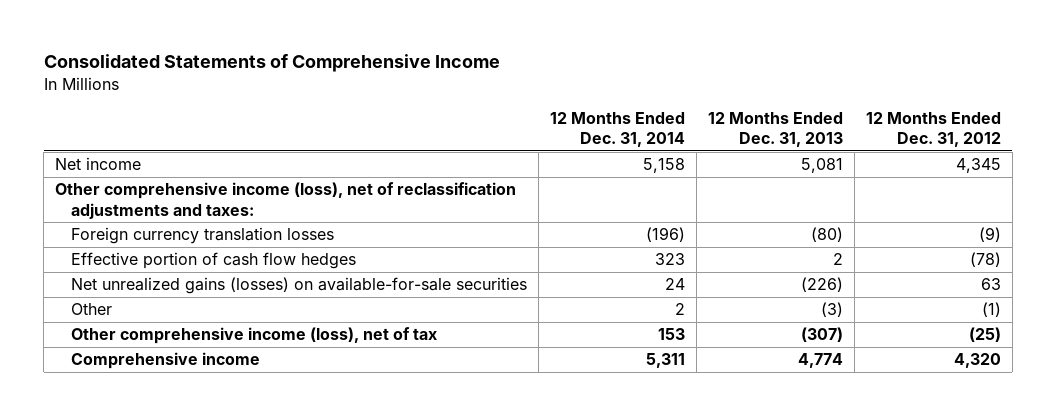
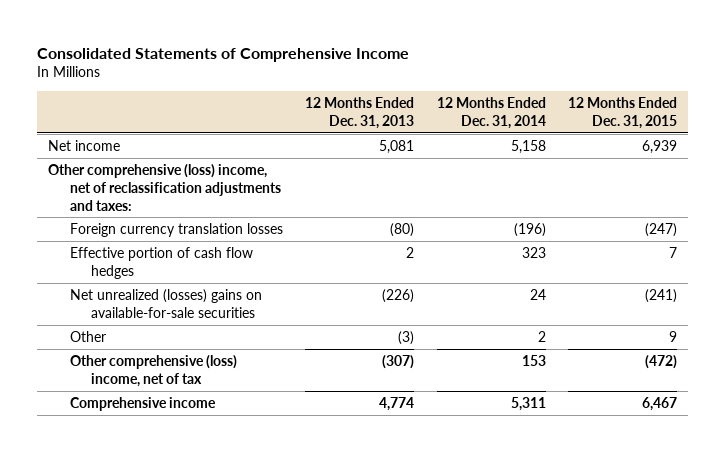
- | 12 Months Ended Dec. 31, 2014 | 12 Months Ended Dec. 31, 2013 | 12 Months Ended Dec. 31, 2012
+ | 12 Months Ended Dec. 31, 2013 | 12 Months Ended Dec. 31, 2014 | 12 Months Ended Dec. 31, 2015
- Other comprehensive income (loss), net of reclassification adjustments and taxes:
+ Other comprehensive (loss) income, net of reclassification adjustments and taxes:
- Net unrealized gains (losses) on available-for-sale securities | 24 | (226) | 63
+ Net unrealized (losses) gains on available-for-sale securities | (226) | 24 | (241)
- Other comprehensive income (loss), net of tax | 153 | (307) | (25)
+ Other comprehensive (loss) income, net of tax | (307) | 153 | (472)

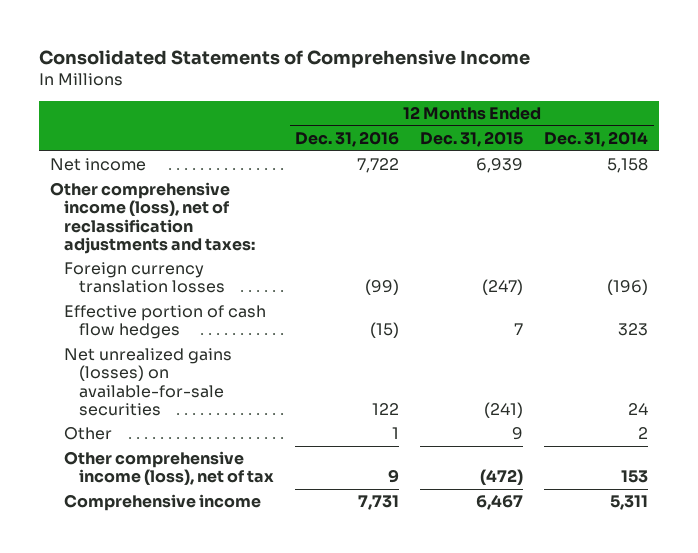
- | 12 Months Ended Dec. 31, 2013 | 12 Months Ended Dec. 31, 2014 | 12 Months Ended Dec. 31, 2015
+ | 12 Months Ended Dec. 31, 2016 | 12 Months Ended Dec. 31, 2015 | 12 Months Ended Dec. 31, 2014
- Other comprehensive (loss) income, net of reclassification adjustments and taxes:
+ Other comprehensive income (loss), net of reclassification adjustments and taxes:
- Net unrealized (losses) gains on available-for-sale securities | (226) | 24 | (241)
+ Net unrealized gains (losses) on available-for-sale securities | 122 | (241) | 24
- Other comprehensive (loss) income, net of tax | (307) | 153 | (472)
+ Other comprehensive income (loss), net of tax | 9 | (472) | 153

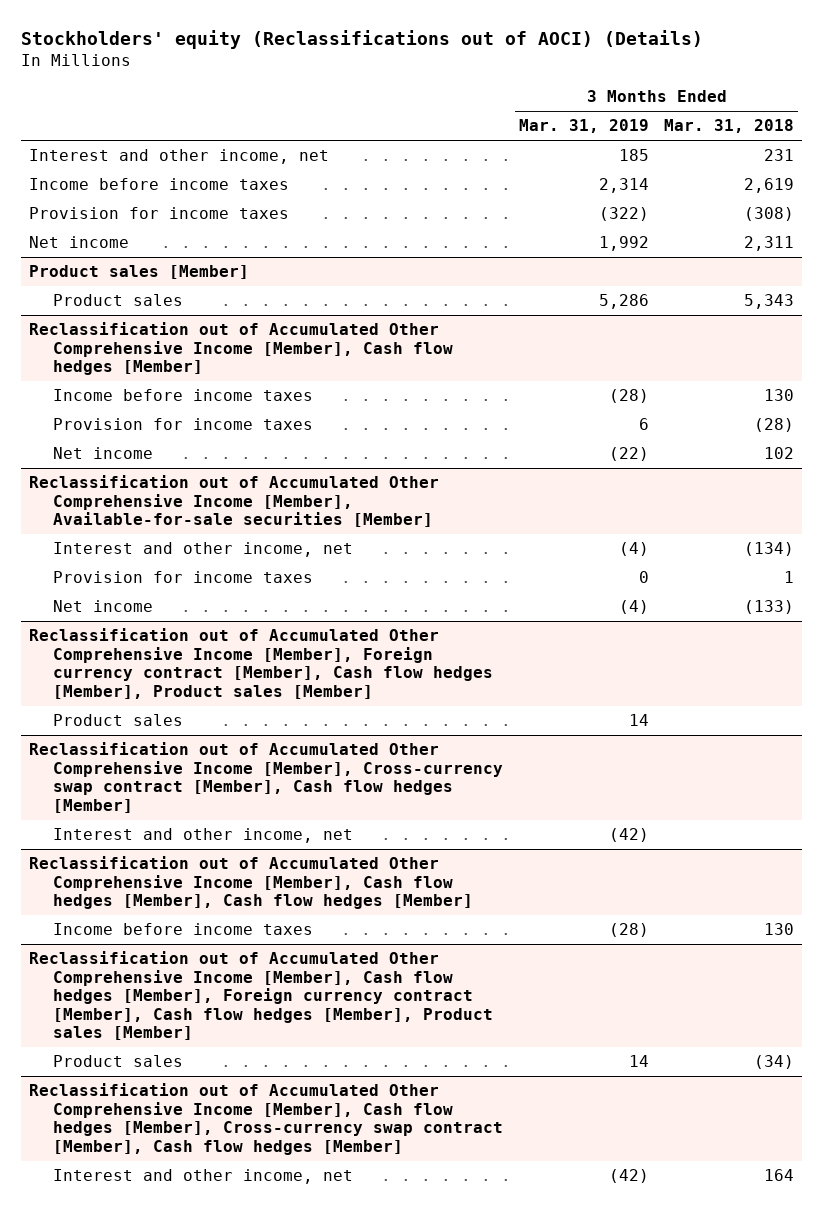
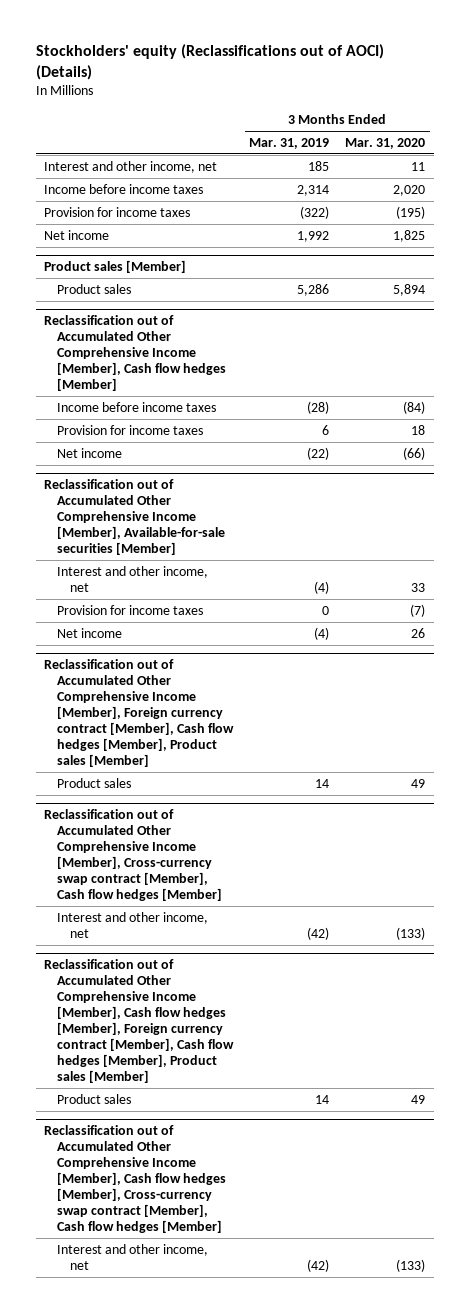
- | 3 Months Ended Mar. 31, 2019 | 3 Months Ended Mar. 31, 2018
+ | 3 Months Ended Mar. 31, 2019 | 3 Months Ended Mar. 31, 2020
- Reclassification out of Accumulated Other Comprehensive Income [Member], Cash flow hedges [Member], Cash flow hedges [Member]
- Income before income taxes | (28) | 130

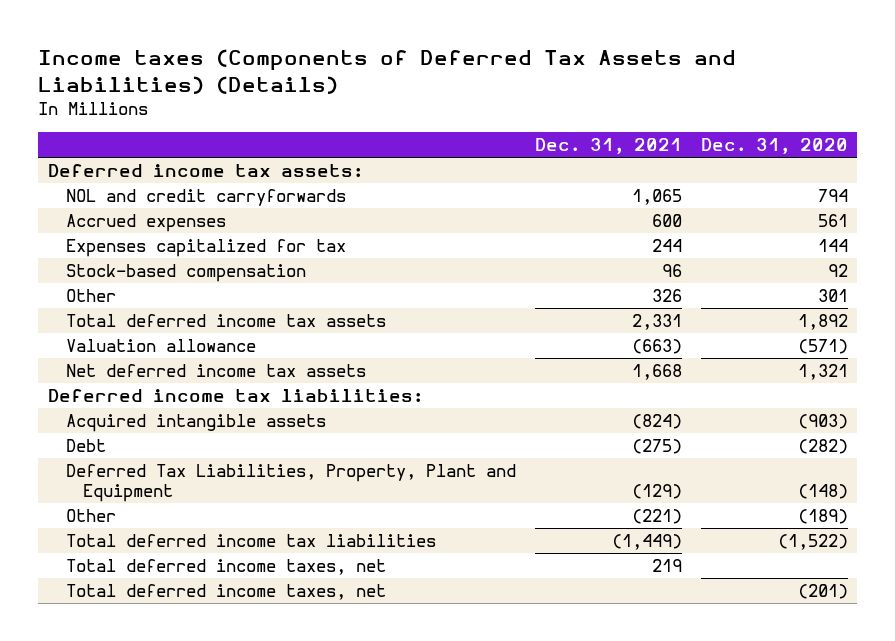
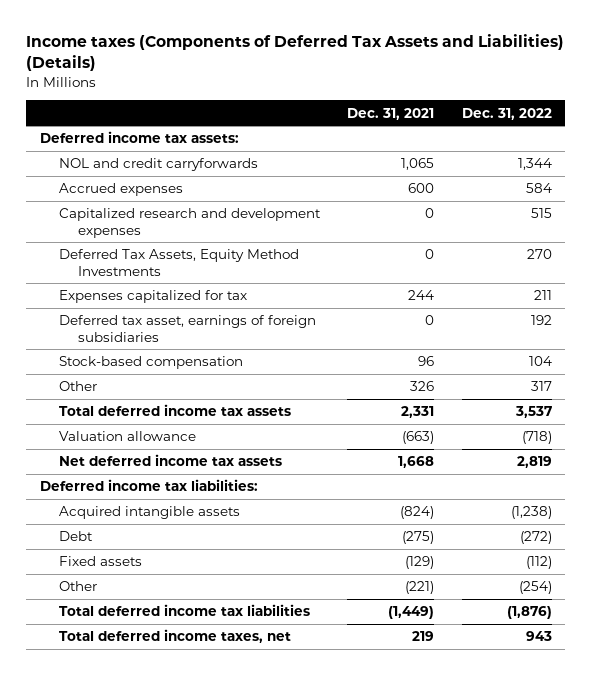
- | Dec. 31, 2021 | Dec. 31, 2020
+ | Dec. 31, 2021 | Dec. 31, 2022
+ Capitalized research and development expenses | 0 | 515
+ Deferred Tax Assets, Equity Method Investments | 0 | 270
+ Deferred tax asset, earnings of foreign subsidiaries | 0 | 192
- Deferred Tax Liabilities, Property, Plant and Equipment | (129) | (148)
+ Fixed assets | (129) | (112)
- Total deferred income taxes, net | | (201)

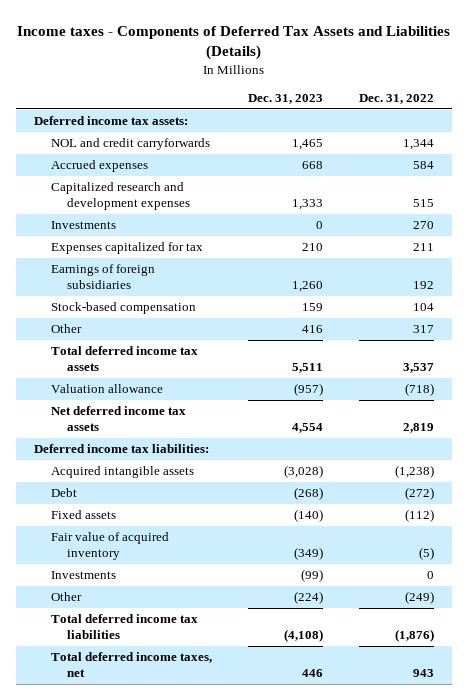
- Income taxes (Components of Deferred Tax Assets and Liabilities) (Details)
+ Income taxes - Components of Deferred Tax Assets and Liabilities (Details)
- | Dec. 31, 2021 | Dec. 31, 2022
+ | Dec. 31, 2023 | Dec. 31, 2022
- Deferred Tax Assets, Equity Method Investments | 0 | 270
+ Investments | 0 | 270
- Deferred tax asset, earnings of foreign subsidiaries | 0 | 192
+ Earnings of foreign subsidiaries | 1,260 | 192
- Other | (221) | (254)
+ Fair value of acquired inventory | (349) | (5)
+ Investments | (99) | 0
+ Other | (224) | (249)

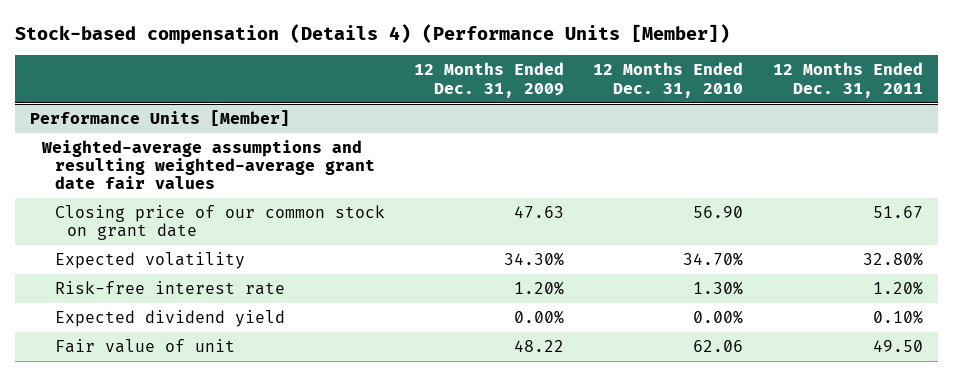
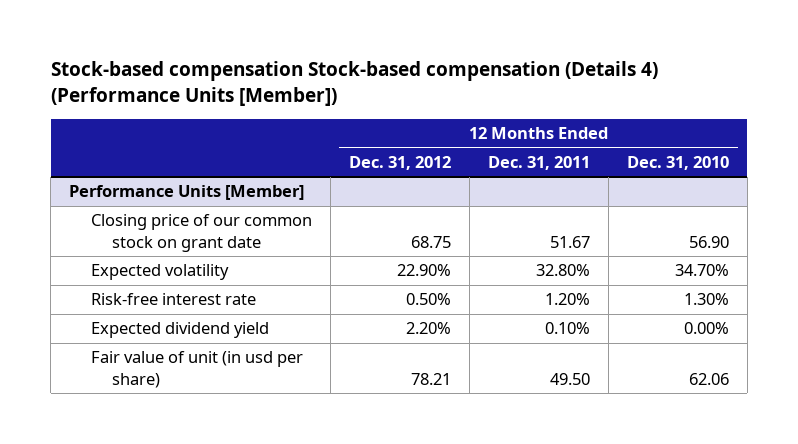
- Stock-based compensation (Details 4) (Performance Units [Member])
+ Stock-based compensation Stock-based compensation (Details 4) (Performance Units [Member])
- | 12 Months Ended Dec. 31, 2009 | 12 Months Ended Dec. 31, 2010 | 12 Months Ended Dec. 31, 2011
+ | 12 Months Ended Dec. 31, 2012 | 12 Months Ended Dec. 31, 2011 | 12 Months Ended Dec. 31, 2010
@ Performance Units [Member]
- Weighted-average assumptions and resulting weighted-average grant date fair values
- Fair value of unit | 48.22 | 62.06 | 49.50
+ Fair value of unit (in usd per share) | 78.21 | 49.50 | 62.06

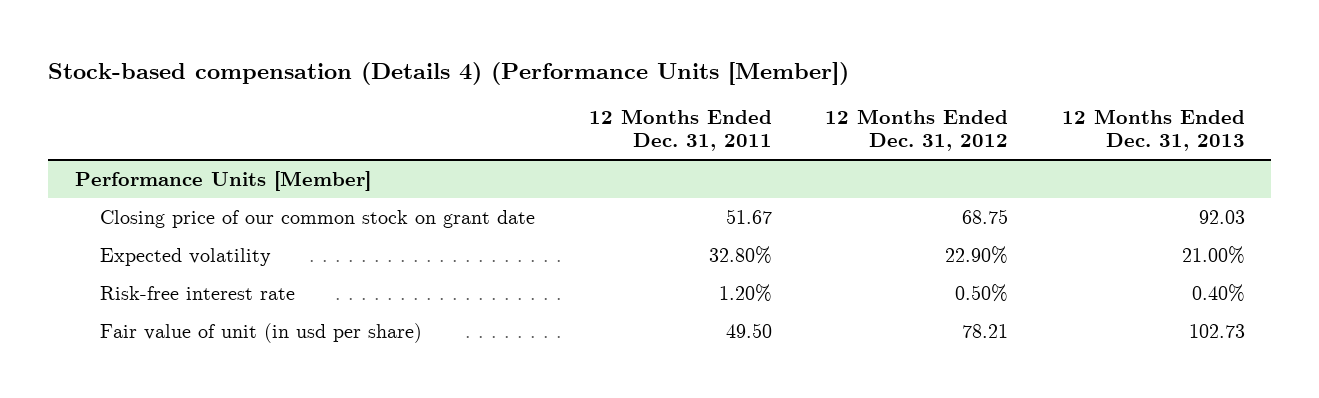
- Stock-based compensation Stock-based compensation (Details 4) (Performance Units [Member])
+ Stock-based compensation (Details 4) (Performance Units [Member])
- | 12 Months Ended Dec. 31, 2012 | 12 Months Ended Dec. 31, 2011 | 12 Months Ended Dec. 31, 2010
+ | 12 Months Ended Dec. 31, 2011 | 12 Months Ended Dec. 31, 2012 | 12 Months Ended Dec. 31, 2013
@ Performance Units [Member]
- Expected dividend yield | 2.20% | 0.10% | 0.00%

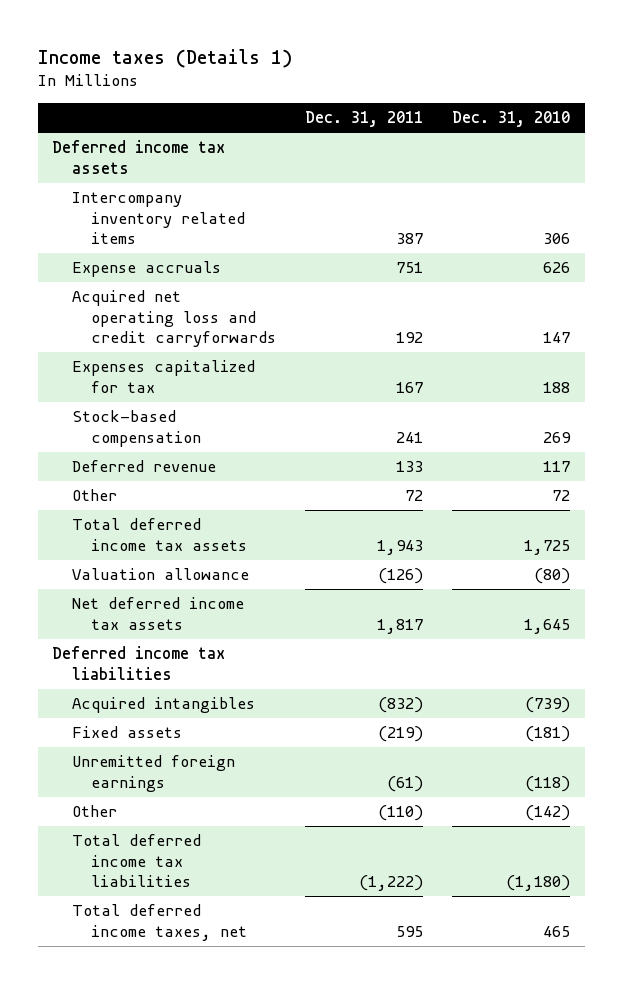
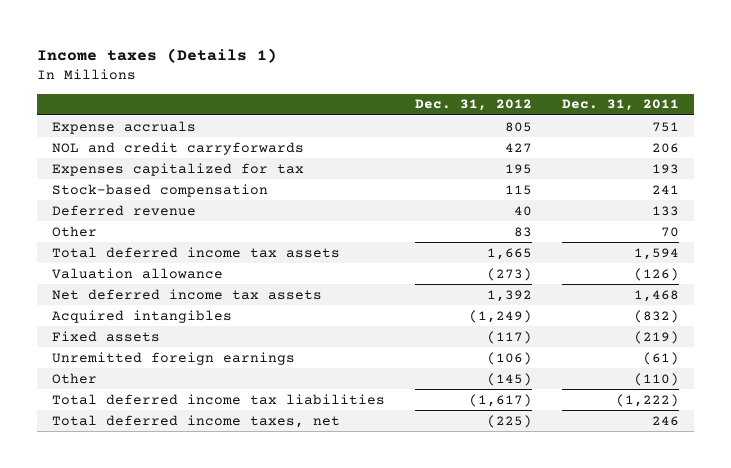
- | Dec. 31, 2011 | Dec. 31, 2010
+ | Dec. 31, 2012 | Dec. 31, 2011
- Deferred income tax assets
- Intercompany inventory related items | 387 | 306
- Acquired net operating loss and credit carryforwards | 192 | 147
- Expenses capitalized for tax | 167 | 188
+ NOL and credit carryforwards | 427 | 206
+ Expenses capitalized for tax | 195 | 193
- Other | 72 | 72
- Total deferred income tax assets | 1,943 | 1,725
+ Other | 83 | 70
+ Total deferred income tax assets | 1,665 | 1,594
- Net deferred income tax assets | 1,817 | 1,645
- Deferred income tax liabilities
+ Net deferred income tax assets | 1,392 | 1,468
- Total deferred income taxes, net | 595 | 465
+ Total deferred income taxes, net | (225) | 246

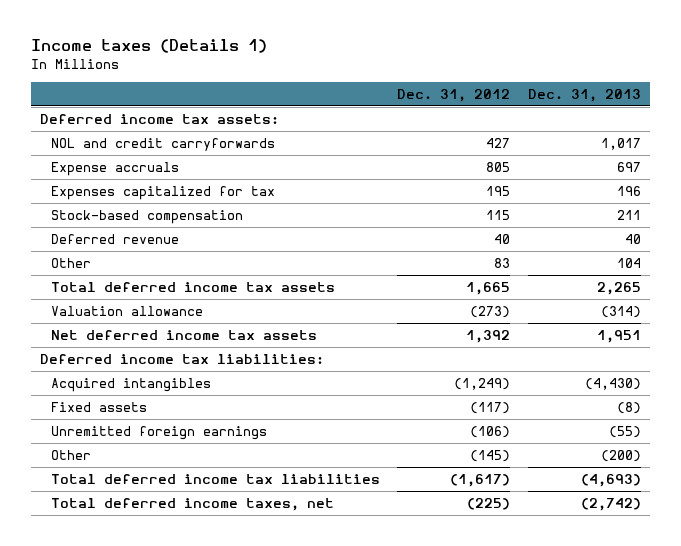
- | Dec. 31, 2012 | Dec. 31, 2011
+ | Dec. 31, 2012 | Dec. 31, 2013
+ Deferred income tax assets:
moved down: Expense accruals | 805 | 697
+ Deferred income tax liabilities:

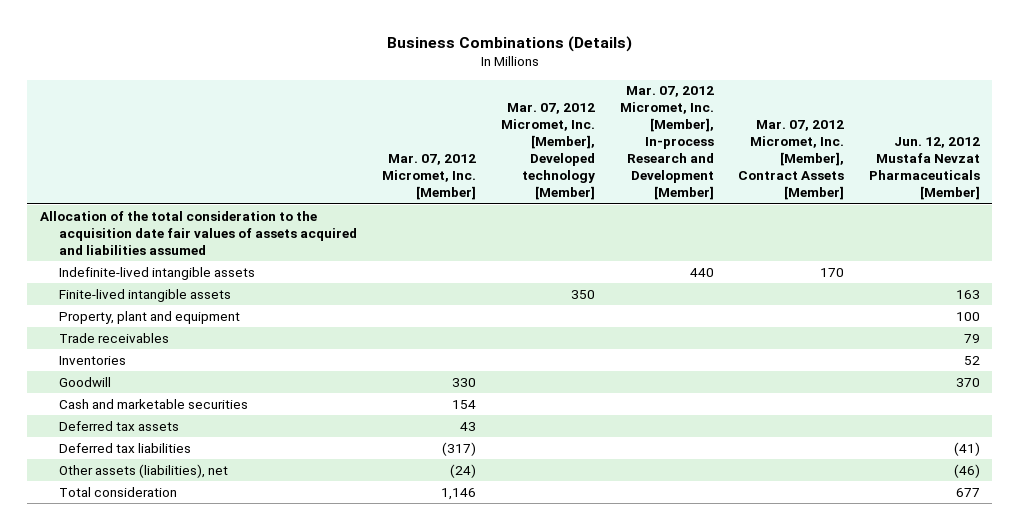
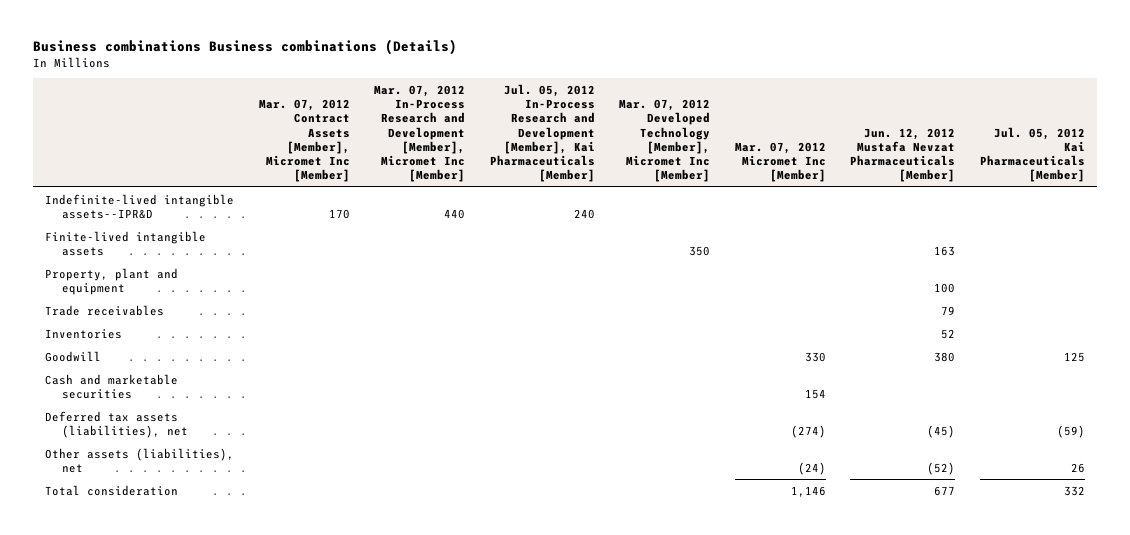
- Business Combinations (Details)
+ Business combinations Business combinations (Details)
- | Mar. 07, 2012 Micromet, Inc. [Member] | Mar. 07, 2012 Micromet, Inc. [Member], Developed technology [Member] | Mar. 07, 2012 Micromet, Inc. [Member], In-process Research and Development [Member] | Mar. 07, 2012 Micromet, Inc. [Member], Contract Assets [Member] | Jun. 12, 2012 Mustafa Nevzat Pharmaceuticals [Member]
+ | Mar. 07, 2012 Contract Assets [Member], Micromet Inc [Member] | Mar. 07, 2012 In-Process Research and Development [Member], Micromet Inc [Member] | Jul. 05, 2012 In-Process Research and Development [Member], Kai Pharmaceuticals [Member] | Mar. 07, 2012 Developed Technology [Member], Micromet Inc [Member] | Mar. 07, 2012 Micromet Inc [Member] | Jun. 12, 2012 Mustafa Nevzat Pharmaceuticals [Member] | Jul. 05, 2012 Kai Pharmaceuticals [Member]
- Allocation of the total consideration to the acquisition date fair values of assets acquired and liabilities assumed
- Indefinite-lived intangible assets | | | 440 | 170 |
+ Indefinite-lived intangible assets--IPR&D | 170 | 440 | 240 | | | |
- Goodwill | 330 | | | | 370
+ Goodwill | | | | | 330 | 380 | 125
- Deferred tax assets | 43 | | | |
- Deferred tax liabilities | (317) | | | | (41)
- Other assets (liabilities), net | (24) | | | | (46)
+ Deferred tax assets (liabilities), net | | | | | (274) | (45) | (59)
+ Other assets (liabilities), net | | | | | (24) | (52) | 26

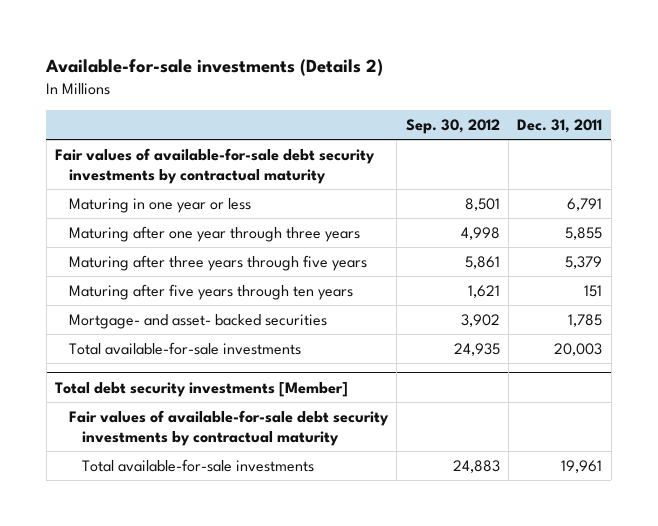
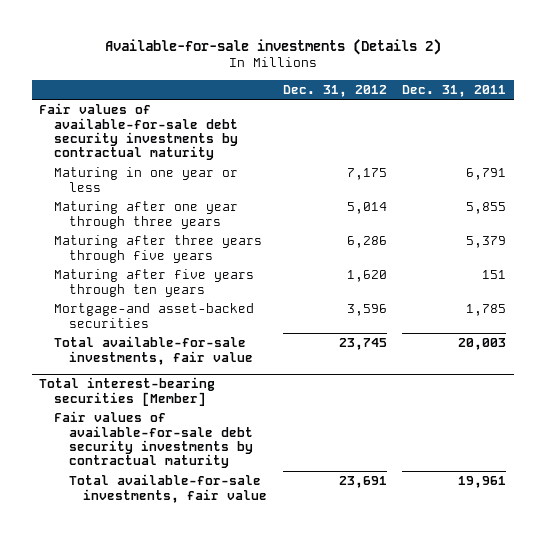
- | Sep. 30, 2012 | Dec. 31, 2011
+ | Dec. 31, 2012 | Dec. 31, 2011
- Mortgage- and asset- backed securities | 3,902 | 1,785
- Total available-for-sale investments | 24,935 | 20,003
- Total debt security investments [Member]
+ Mortgage-and asset-backed securities | 3,596 | 1,785
+ Total available-for-sale investments, fair value | 23,745 | 20,003
+ Total interest-bearing securities [Member]
- Total available-for-sale investments | 24,883 | 19,961
+ Total available-for-sale investments, fair value | 23,691 | 19,961

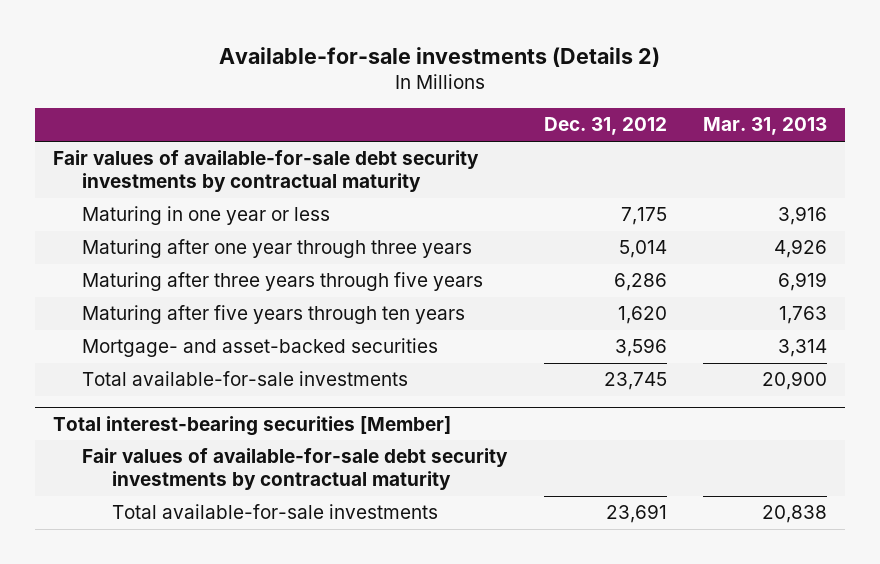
- | Dec. 31, 2012 | Dec. 31, 2011
+ | Dec. 31, 2012 | Mar. 31, 2013
- Mortgage-and asset-backed securities | 3,596 | 1,785
- Total available-for-sale investments, fair value | 23,745 | 20,003
+ Mortgage- and asset-backed securities | 3,596 | 3,314
+ Total available-for-sale investments | 23,745 | 20,900
@ Total interest-bearing securities [Member]
- Total available-for-sale investments, fair value | 23,691 | 19,961
+ Total available-for-sale investments | 23,691 | 20,838

